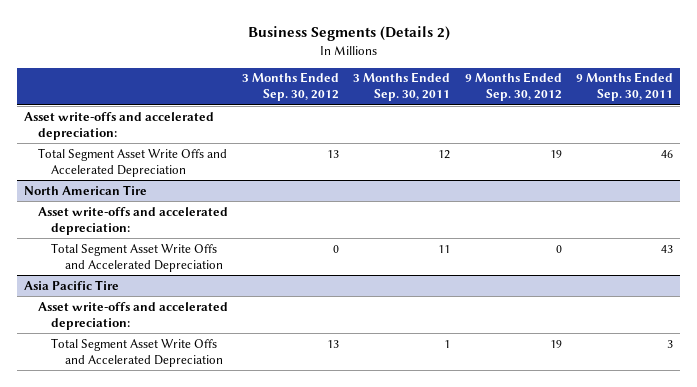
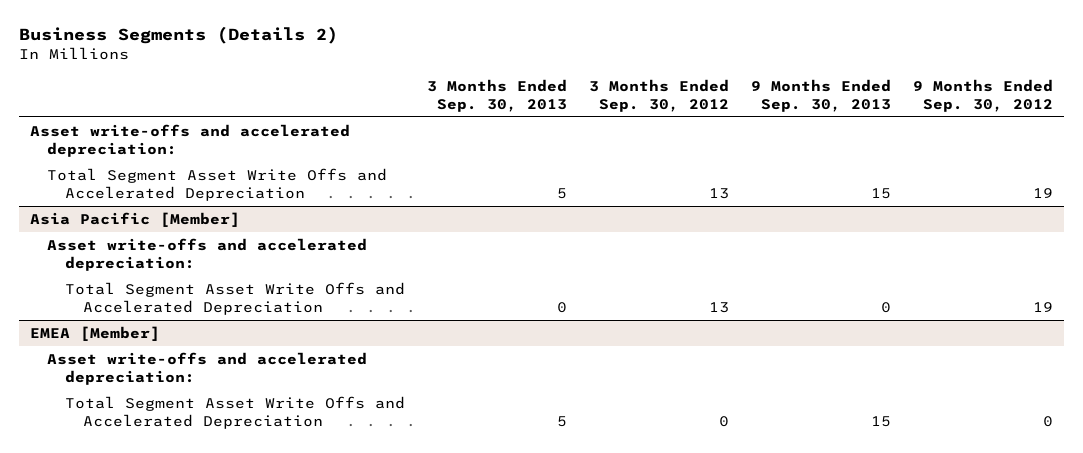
- | 3 Months Ended Sep. 30, 2012 | 3 Months Ended Sep. 30, 2011 | 9 Months Ended Sep. 30, 2012 | 9 Months Ended Sep. 30, 2011
+ | 3 Months Ended Sep. 30, 2013 | 3 Months Ended Sep. 30, 2012 | 9 Months Ended Sep. 30, 2013 | 9 Months Ended Sep. 30, 2012
- North American Tire
- Asset write-offs and accelerated depreciation:
- Total Segment Asset Write Offs and Accelerated Depreciation | 0 | 11 | 0 | 43
- Asia Pacific Tire
+ Asia Pacific [Member]
+ EMEA [Member]
+ Asset write-offs and accelerated depreciation:
+ Total Segment Asset Write Offs and Accelerated Depreciation | 5 | 0 | 15 | 0

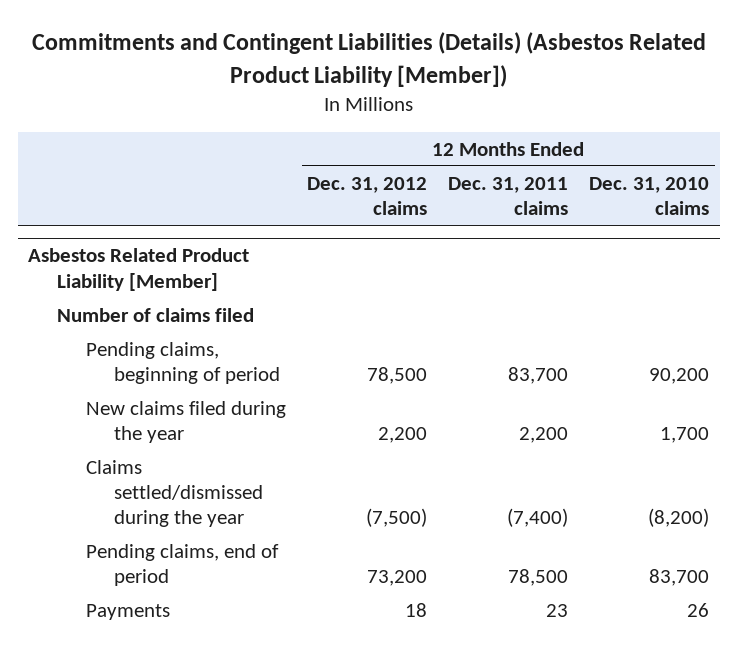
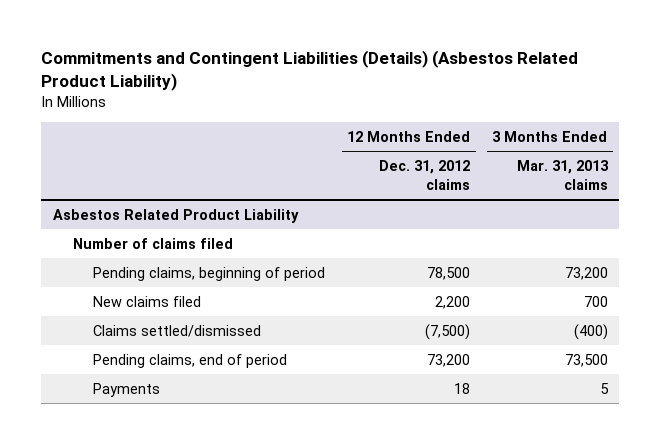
- Commitments and Contingent Liabilities (Details) (Asbestos Related Product Liability [Member])
+ Commitments and Contingent Liabilities (Details) (Asbestos Related Product Liability)
- | 12 Months Ended Dec. 31, 2012 claims | 12 Months Ended Dec. 31, 2011 claims | 12 Months Ended Dec. 31, 2010 claims
+ | 12 Months Ended Dec. 31, 2012 claims | 3 Months Ended Mar. 31, 2013 claims
- Asbestos Related Product Liability [Member]
+ Asbestos Related Product Liability
- New claims filed during the year | 2,200 | 2,200 | 1,700
- Claims settled/dismissed during the year | (7,500) | (7,400) | (8,200)
+ New claims filed | 2,200 | 700
+ Claims settled/dismissed | (7,500) | (400)

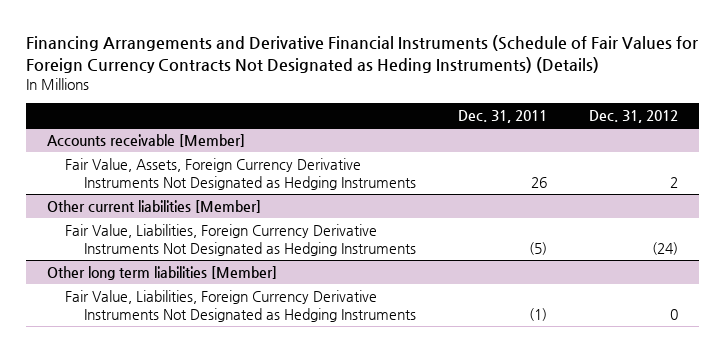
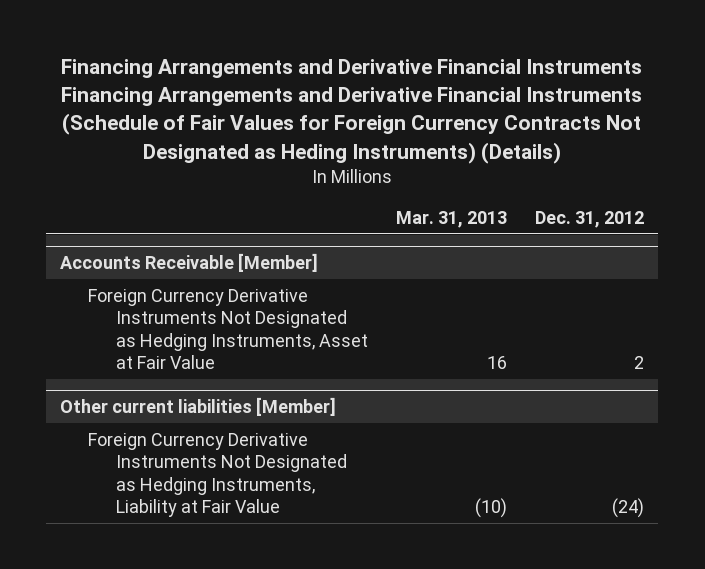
- Financing Arrangements and Derivative Financial Instruments (Schedule of Fair Values for Foreign Currency Contracts Not Designated as Heding Instruments) (Details)
+ Financing Arrangements and Derivative Financial Instruments Financing Arrangements and Derivative Financial Instruments (Schedule of Fair Values for Foreign Currency Contracts Not Designated as Heding Instruments) (Details)
- | Dec. 31, 2011 | Dec. 31, 2012
+ | Mar. 31, 2013 | Dec. 31, 2012
- Accounts receivable [Member]
- Fair Value, Assets, Foreign Currency Derivative Instruments Not Designated as Hedging Instruments | 26 | 2
+ Accounts Receivable [Member]
+ Foreign Currency Derivative Instruments Not Designated as Hedging Instruments, Asset at Fair Value | 16 | 2
@ Other current liabilities [Member]
- Fair Value, Liabilities, Foreign Currency Derivative Instruments Not Designated as Hedging Instruments | (5) | (24)
- Other long term liabilities [Member]
- Fair Value, Liabilities, Foreign Currency Derivative Instruments Not Designated as Hedging Instruments | (1) | 0
@ Other current liabilities [Member]
+ Foreign Currency Derivative Instruments Not Designated as Hedging Instruments, Liability at Fair Value | (10) | (24)

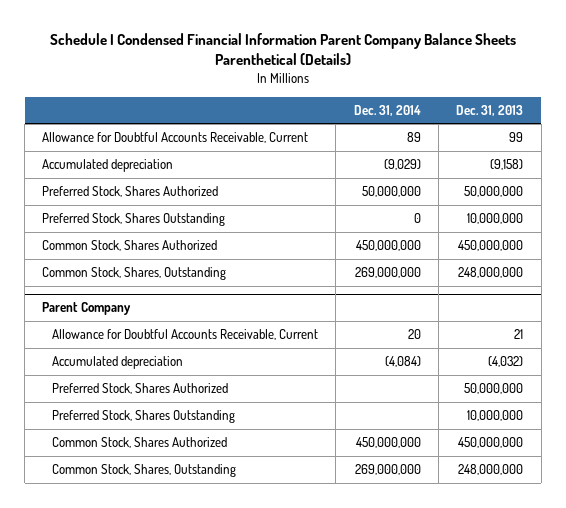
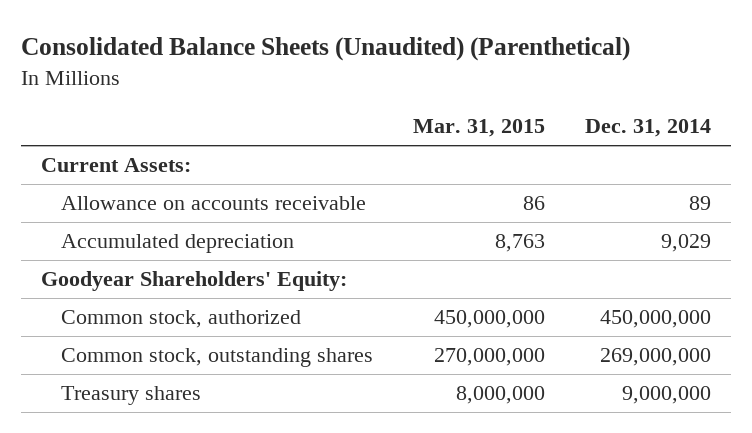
- Schedule I Condensed Financial Information Parent Company Balance Sheets Parenthetical (Details)
+ Consolidated Balance Sheets (Unaudited) (Parenthetical)
- | Dec. 31, 2014 | Dec. 31, 2013
+ | Mar. 31, 2015 | Dec. 31, 2014
- Allowance for Doubtful Accounts Receivable, Current | 89 | 99
- Accumulated depreciation | (9,029) | (9,158)
- Preferred Stock, Shares Authorized | 50,000,000 | 50,000,000
- Preferred Stock, Shares Outstanding | 0 | 10,000,000
- Common Stock, Shares Authorized | 450,000,000 | 450,000,000
- Common Stock, Shares, Outstanding | 269,000,000 | 248,000,000
- Parent Company
- Allowance for Doubtful Accounts Receivable, Current | 20 | 21
- Accumulated depreciation | (4,084) | (4,032)
- Preferred Stock, Shares Authorized | | 50,000,000
- Preferred Stock, Shares Outstanding | | 10,000,000
- Common Stock, Shares Authorized | 450,000,000 | 450,000,000
- Common Stock, Shares, Outstanding | 269,000,000 | 248,000,000
+ Current Assets:
+ Allowance on accounts receivable | 86 | 89
+ Accumulated depreciation | 8,763 | 9,029
+ Goodyear Shareholders' Equity:
+ Common stock, authorized | 450,000,000 | 450,000,000
+ Common stock, outstanding shares | 270,000,000 | 269,000,000
+ Treasury shares | 8,000,000 | 9,000,000

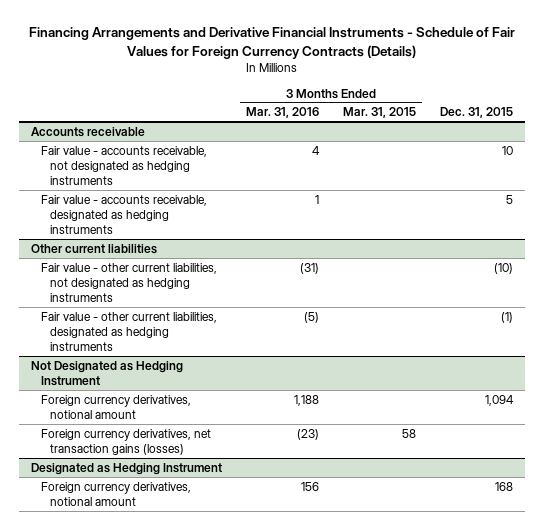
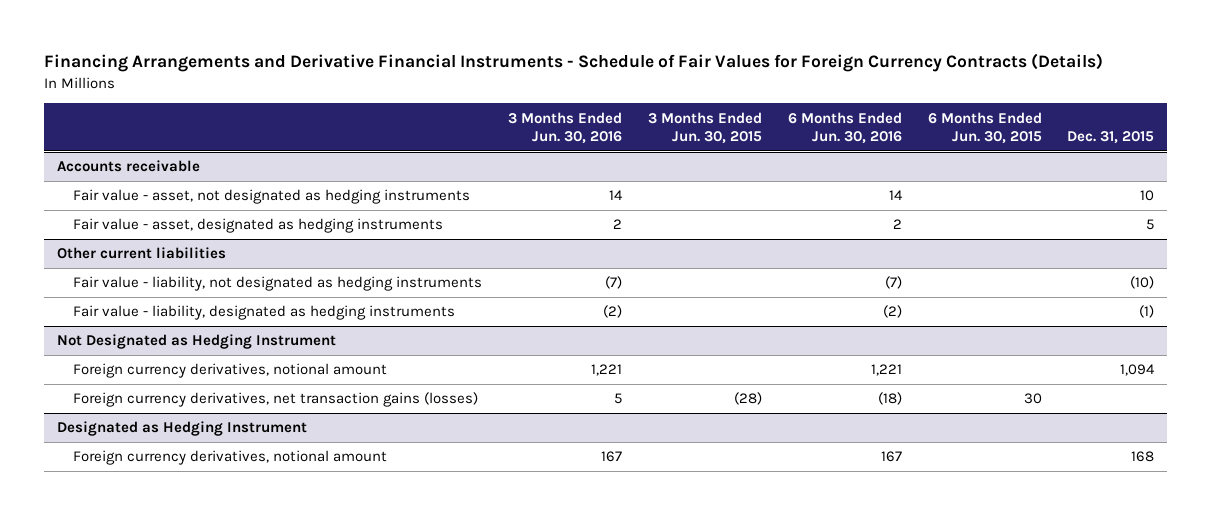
- | 3 Months Ended Mar. 31, 2016 | 3 Months Ended Mar. 31, 2015 | Dec. 31, 2015
+ | 3 Months Ended Jun. 30, 2016 | 3 Months Ended Jun. 30, 2015 | 6 Months Ended Jun. 30, 2016 | 6 Months Ended Jun. 30, 2015 | Dec. 31, 2015
@ Accounts receivable
- Fair value - accounts receivable, not designated as hedging instruments | 4 | | 10
- Fair value - accounts receivable, designated as hedging instruments | 1 | | 5
+ Fair value - asset, not designated as hedging instruments | 14 | | 14 | | 10
+ Fair value - asset, designated as hedging instruments | 2 | | 2 | | 5
@ Other current liabilities
- Fair value - other current liabilities, not designated as hedging instruments | (31) | | (10)
- Fair value - other current liabilities, designated as hedging instruments | (5) | | (1)
+ Fair value - liability, not designated as hedging instruments | (7) | | (7) | | (10)
+ Fair value - liability, designated as hedging instruments | (2) | | (2) | | (1)

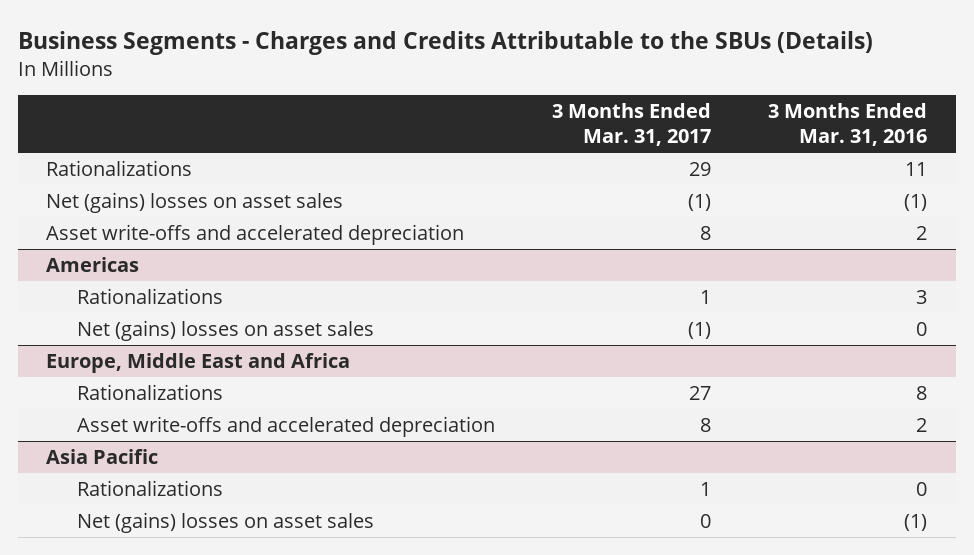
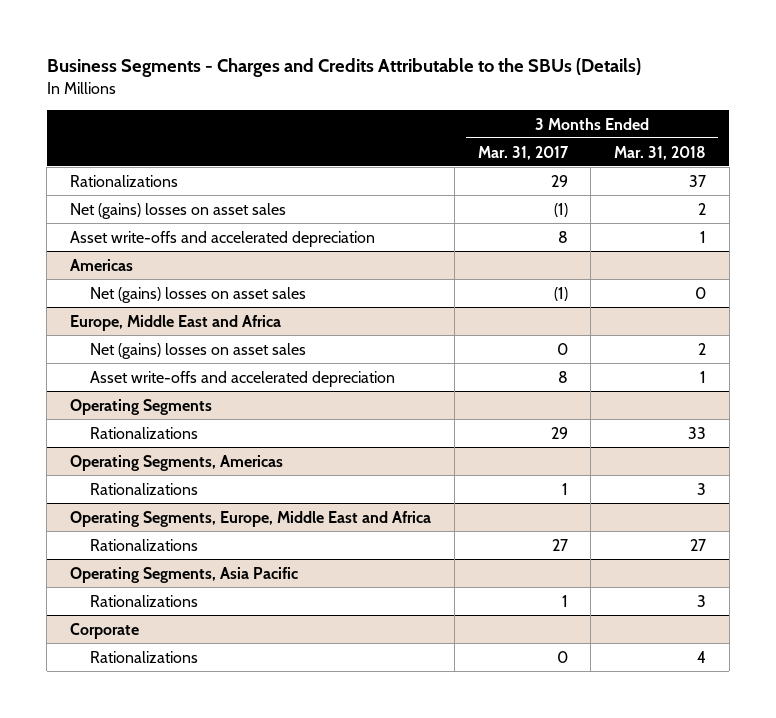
- | 3 Months Ended Mar. 31, 2017 | 3 Months Ended Mar. 31, 2016
+ | 3 Months Ended Mar. 31, 2017 | 3 Months Ended Mar. 31, 2018
@ Americas
- Rationalizations | 1 | 3
@ Europe, Middle East and Africa
- Rationalizations | 27 | 8
+ Net (gains) losses on asset sales | 0 | 2
- Asia Pacific
+ Operating Segments
+ Rationalizations | 29 | 33
+ Operating Segments, Americas
- Net (gains) losses on asset sales | 0 | (1)
+ Operating Segments, Europe, Middle East and Africa
+ Rationalizations | 27 | 27
+ Operating Segments, Asia Pacific
+ Rationalizations | 1 | 3
+ Corporate
+ Rationalizations | 0 | 4

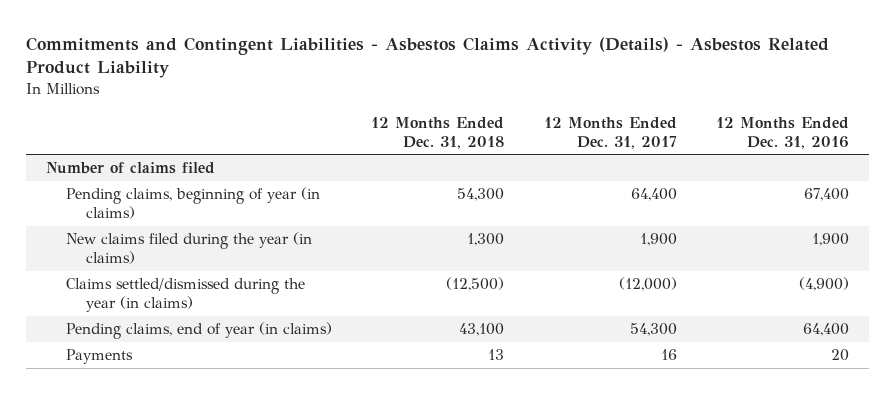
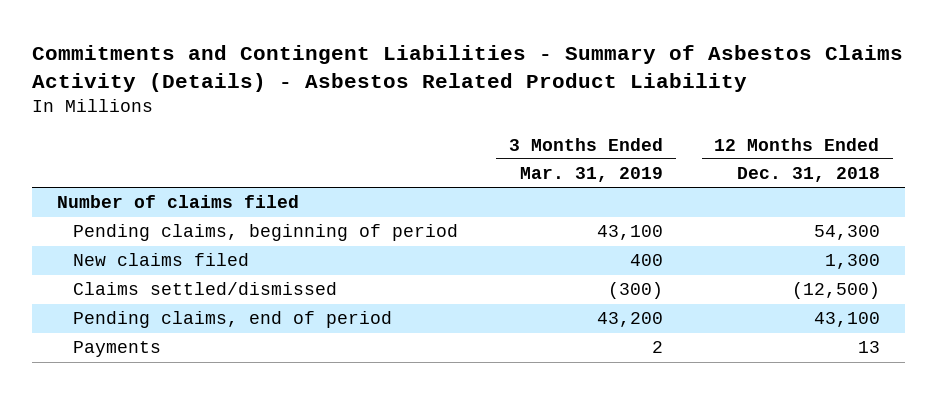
- Commitments and Contingent Liabilities - Asbestos Claims Activity (Details) - Asbestos Related Product Liability
+ Commitments and Contingent Liabilities - Summary of Asbestos Claims Activity (Details) - Asbestos Related Product Liability
- | 12 Months Ended Dec. 31, 2018 | 12 Months Ended Dec. 31, 2017 | 12 Months Ended Dec. 31, 2016
+ | 3 Months Ended Mar. 31, 2019 | 12 Months Ended Dec. 31, 2018
- Pending claims, beginning of year (in claims) | 54,300 | 64,400 | 67,400
- New claims filed during the year (in claims) | 1,300 | 1,900 | 1,900
- Claims settled/dismissed during the year (in claims) | (12,500) | (12,000) | (4,900)
- Pending claims, end of year (in claims) | 43,100 | 54,300 | 64,400
+ Pending claims, beginning of period | 43,100 | 54,300
+ New claims filed | 400 | 1,300
+ Claims settled/dismissed | (300) | (12,500)
+ Pending claims, end of period | 43,200 | 43,100

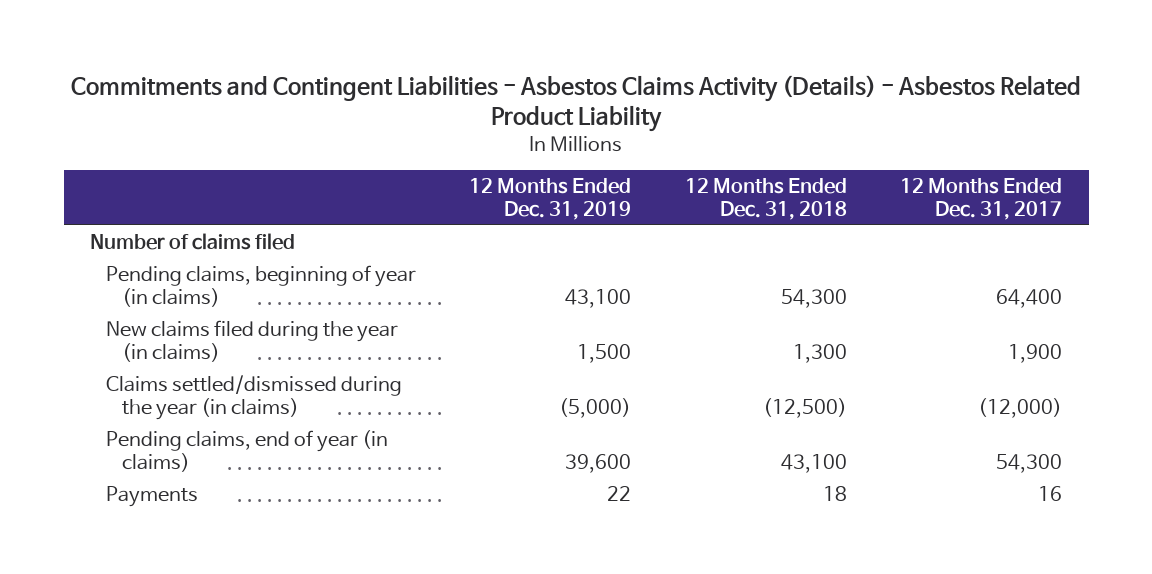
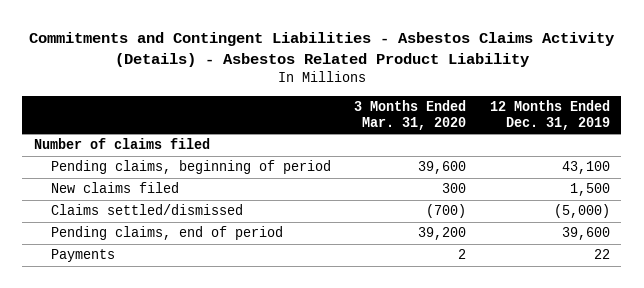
- | 12 Months Ended Dec. 31, 2019 | 12 Months Ended Dec. 31, 2018 | 12 Months Ended Dec. 31, 2017
+ | 3 Months Ended Mar. 31, 2020 | 12 Months Ended Dec. 31, 2019
- Pending claims, beginning of year (in claims) | 43,100 | 54,300 | 64,400
- New claims filed during the year (in claims) | 1,500 | 1,300 | 1,900
- Claims settled/dismissed during the year (in claims) | (5,000) | (12,500) | (12,000)
- Pending claims, end of year (in claims) | 39,600 | 43,100 | 54,300
+ Pending claims, beginning of period | 39,600 | 43,100
+ New claims filed | 300 | 1,500
+ Claims settled/dismissed | (700) | (5,000)
+ Pending claims, end of period | 39,200 | 39,600

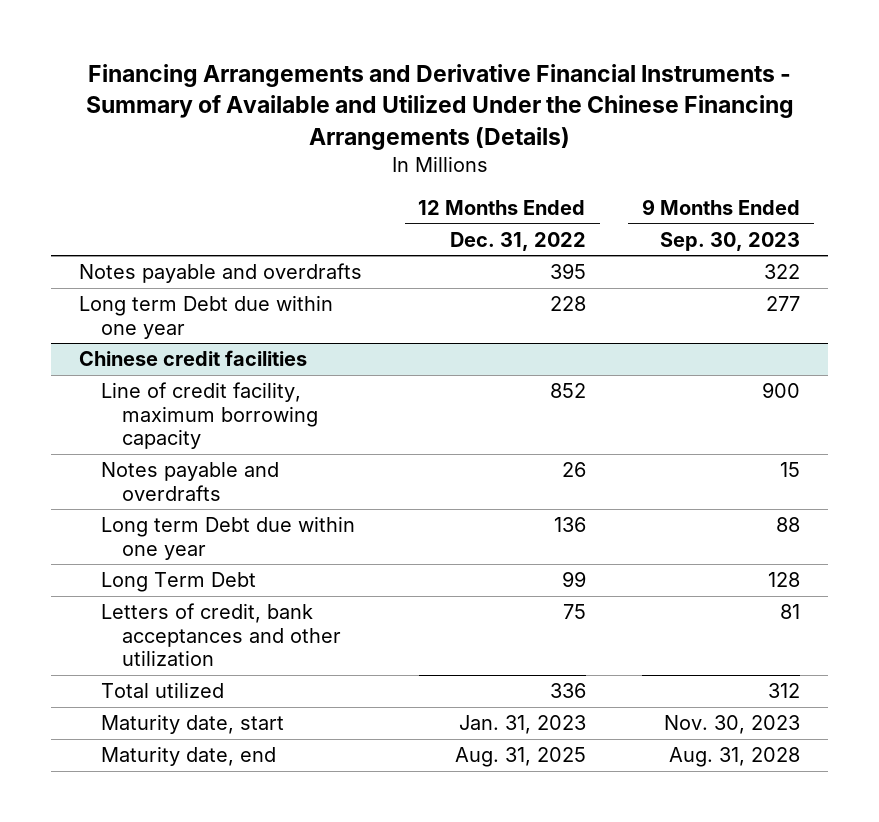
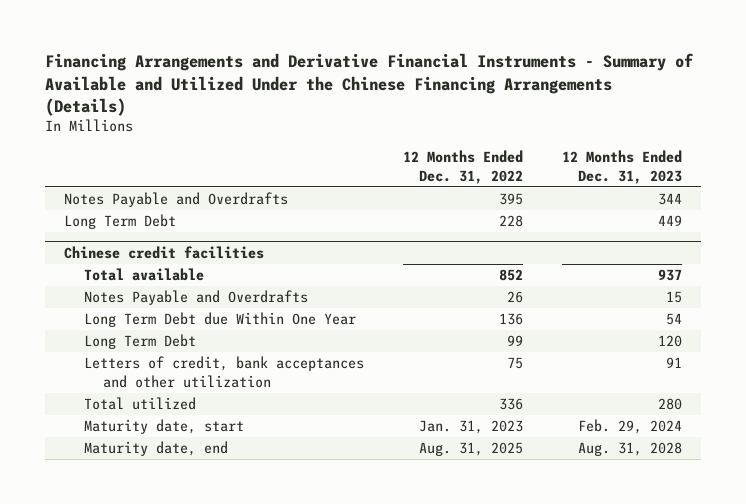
- | 12 Months Ended Dec. 31, 2022 | 9 Months Ended Sep. 30, 2023
+ | 12 Months Ended Dec. 31, 2022 | 12 Months Ended Dec. 31, 2023
- Notes payable and overdrafts | 395 | 322
- Long term Debt due within one year | 228 | 277
+ Notes Payable and Overdrafts | 395 | 344
+ Long Term Debt | 228 | 449
@ Chinese credit facilities
- Line of credit facility, maximum borrowing capacity | 852 | 900
- Notes payable and overdrafts | 26 | 15
- Long term Debt due within one year | 136 | 88
+ Total available | 852 | 937
+ Notes Payable and Overdrafts | 26 | 15
+ Long Term Debt due Within One Year | 136 | 54

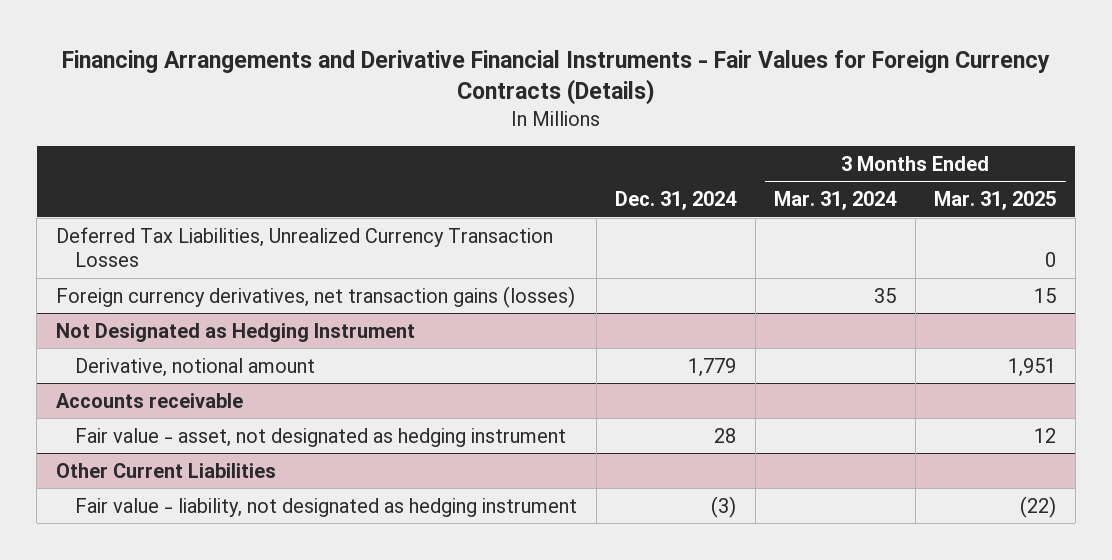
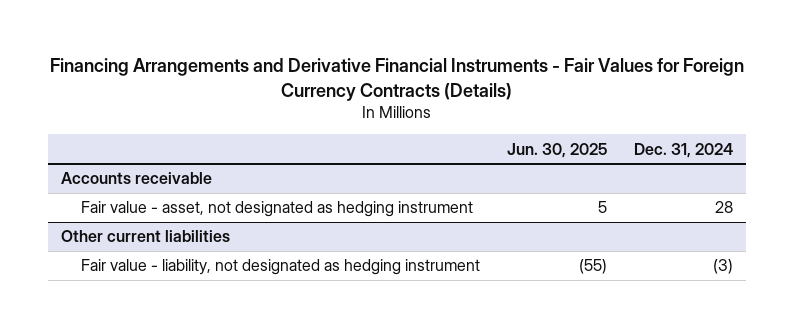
- | Dec. 31, 2024 | 3 Months Ended Mar. 31, 2024 | 3 Months Ended Mar. 31, 2025
+ | Jun. 30, 2025 | Dec. 31, 2024
- Deferred Tax Liabilities, Unrealized Currency Transaction Losses | | | 0
- Foreign currency derivatives, net transaction gains (losses) | | 35 | 15
- Not Designated as Hedging Instrument
- Derivative, notional amount | 1,779 | | 1,951
- Other Current Liabilities
+ Other current liabilities

